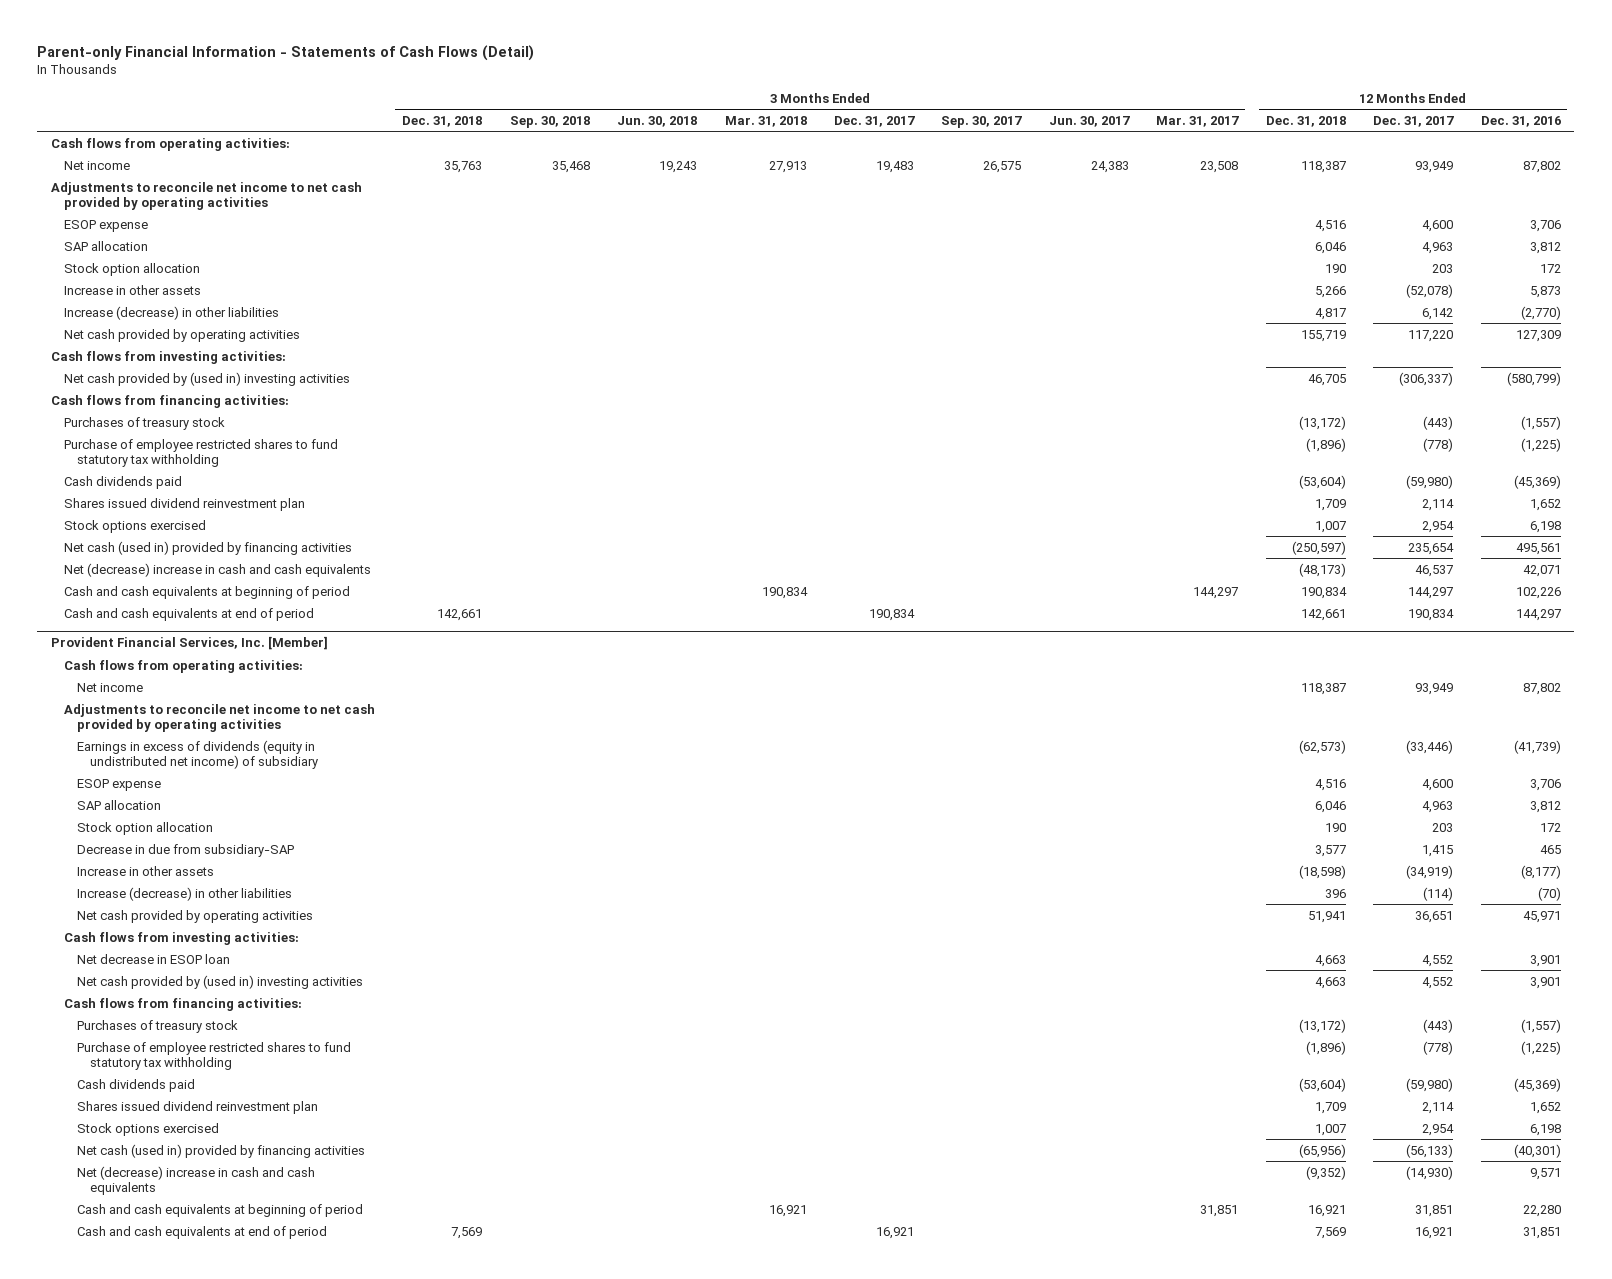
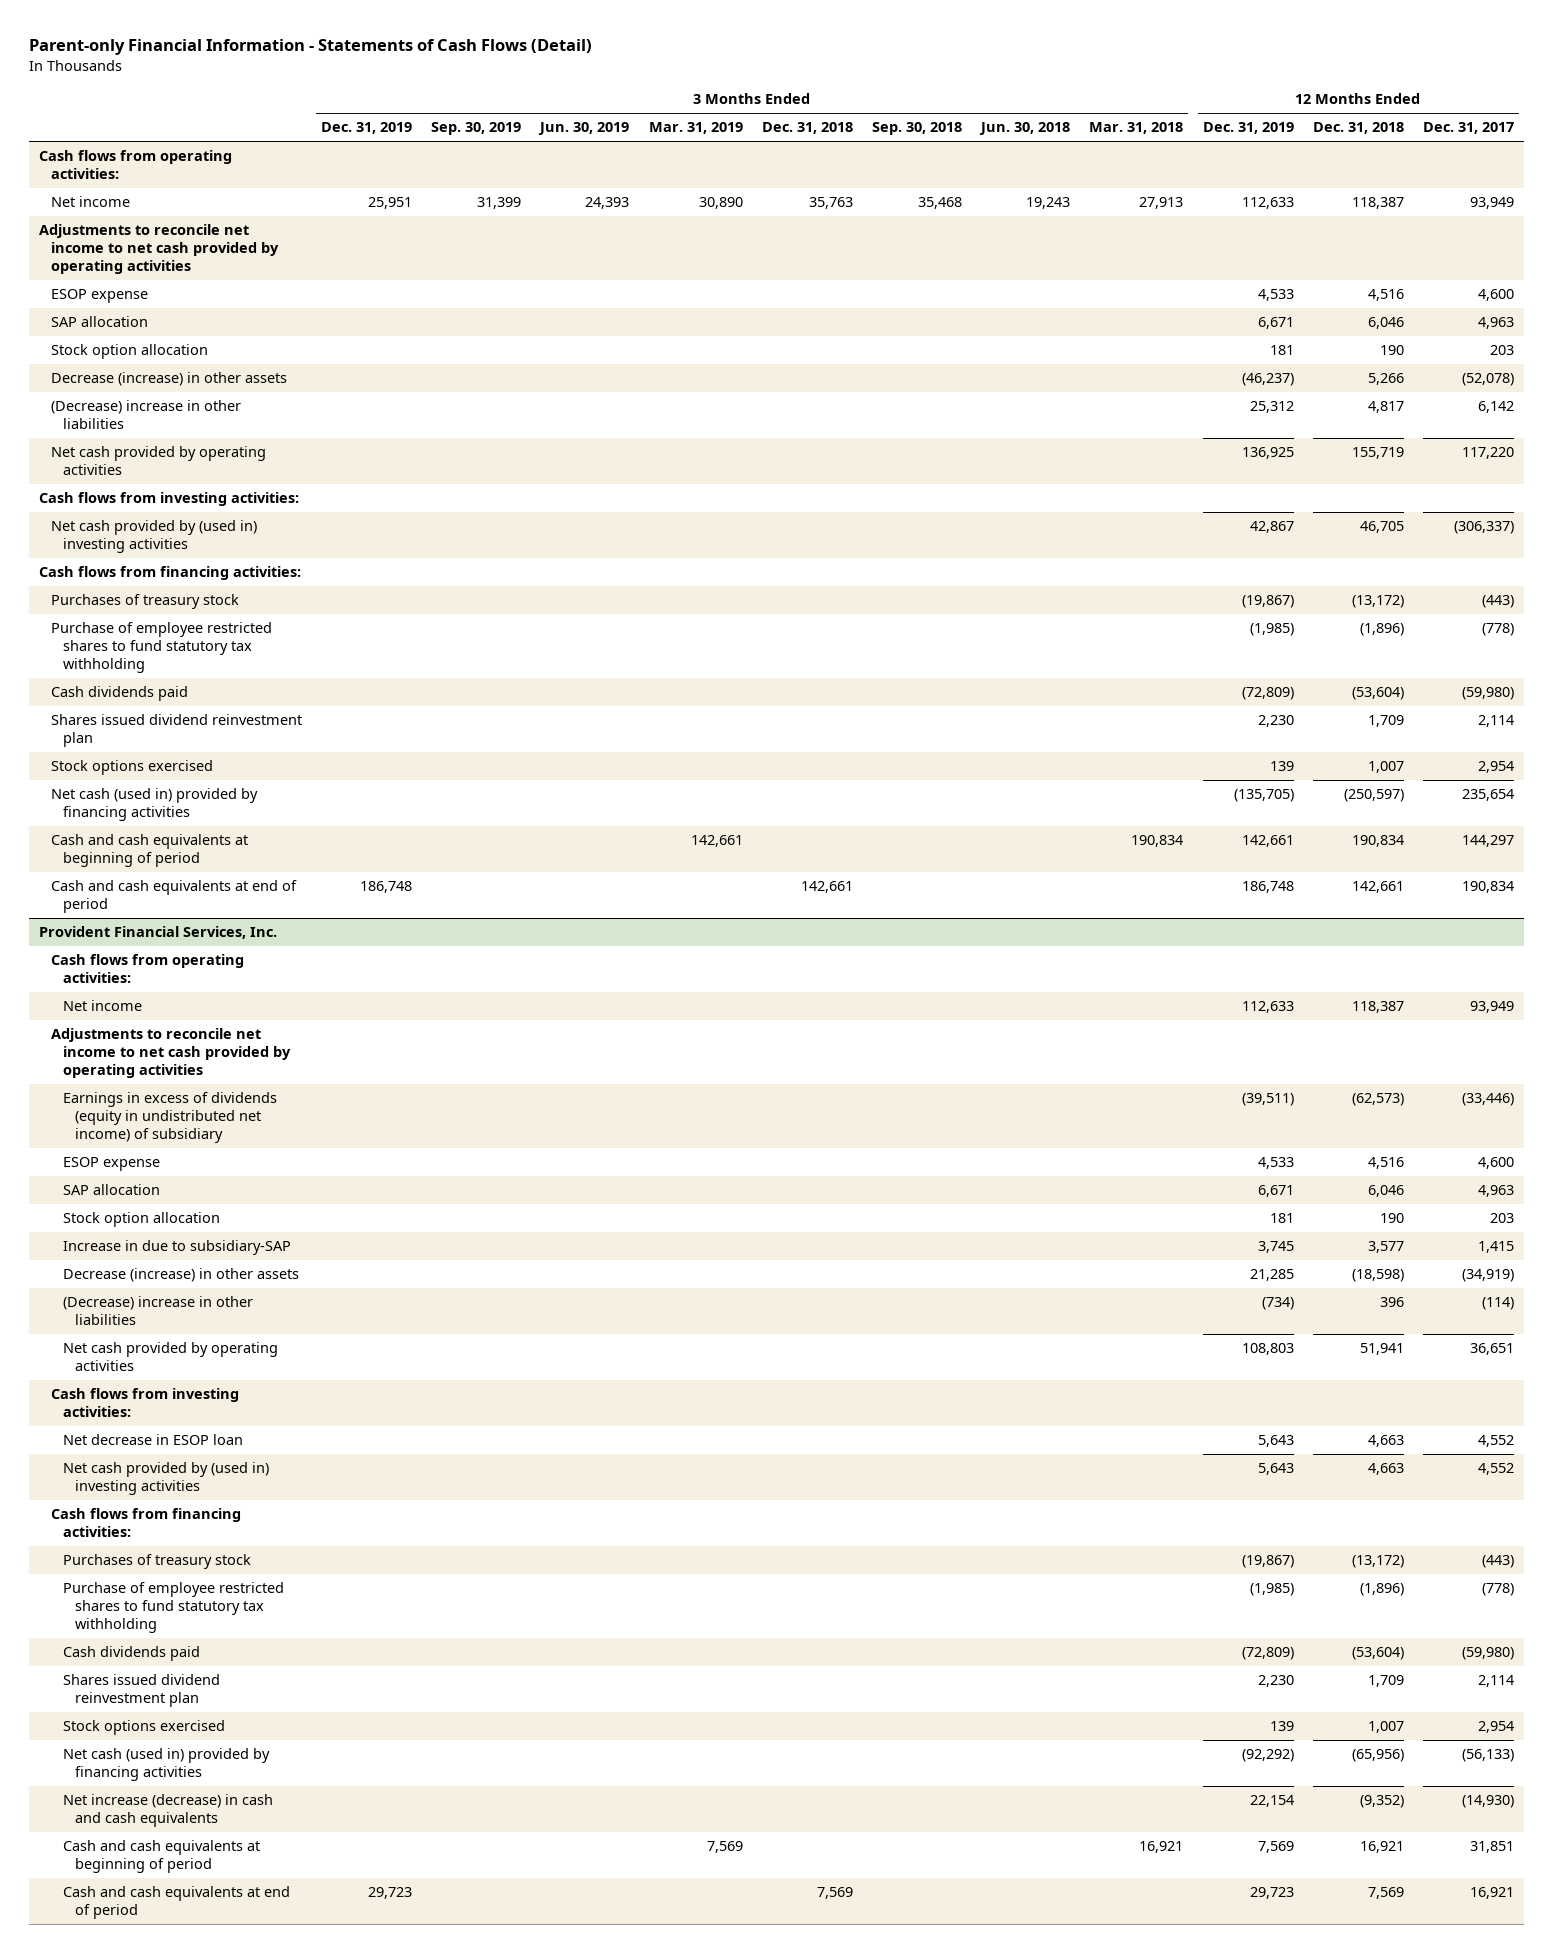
- | 3 Months Ended Dec. 31, 2018 | 3 Months Ended Sep. 30, 2018 | 3 Months Ended Jun. 30, 2018 | 3 Months Ended Mar. 31, 2018 | 3 Months Ended Dec. 31, 2017 | 3 Months Ended Sep. 30, 2017 | 3 Months Ended Jun. 30, 2017 | 3 Months Ended Mar. 31, 2017 | 12 Months Ended Dec. 31, 2018 | 12 Months Ended Dec. 31, 2017 | 12 Months Ended Dec. 31, 2016
+ | 3 Months Ended Dec. 31, 2019 | 3 Months Ended Sep. 30, 2019 | 3 Months Ended Jun. 30, 2019 | 3 Months Ended Mar. 31, 2019 | 3 Months Ended Dec. 31, 2018 | 3 Months Ended Sep. 30, 2018 | 3 Months Ended Jun. 30, 2018 | 3 Months Ended Mar. 31, 2018 | 12 Months Ended Dec. 31, 2019 | 12 Months Ended Dec. 31, 2018 | 12 Months Ended Dec. 31, 2017
- Increase in other assets | | | | | | | | | 5,266 | (52,078) | 5,873
- Increase (decrease) in other liabilities | | | | | | | | | 4,817 | 6,142 | (2,770)
+ Decrease (increase) in other assets | | | | | | | | | (46,237) | 5,266 | (52,078)
+ (Decrease) increase in other liabilities | | | | | | | | | 25,312 | 4,817 | 6,142
- Net (decrease) increase in cash and cash equivalents | | | | | | | | | (48,173) | 46,537 | 42,071
- Provident Financial Services, Inc. [Member]
+ Provident Financial Services, Inc.
- Decrease in due from subsidiary-SAP | | | | | | | | | 3,577 | 1,415 | 465
- Increase in other assets | | | | | | | | | (18,598) | (34,919) | (8,177)
- Increase (decrease) in other liabilities | | | | | | | | | 396 | (114) | (70)
+ Increase in due to subsidiary-SAP | | | | | | | | | 3,745 | 3,577 | 1,415
+ Decrease (increase) in other assets | | | | | | | | | 21,285 | (18,598) | (34,919)
+ (Decrease) increase in other liabilities | | | | | | | | | (734) | 396 | (114)
- Net (decrease) increase in cash and cash equivalents | | | | | | | | | (9,352) | (14,930) | 9,571
+ Net increase (decrease) in cash and cash equivalents | | | | | | | | | 22,154 | (9,352) | (14,930)

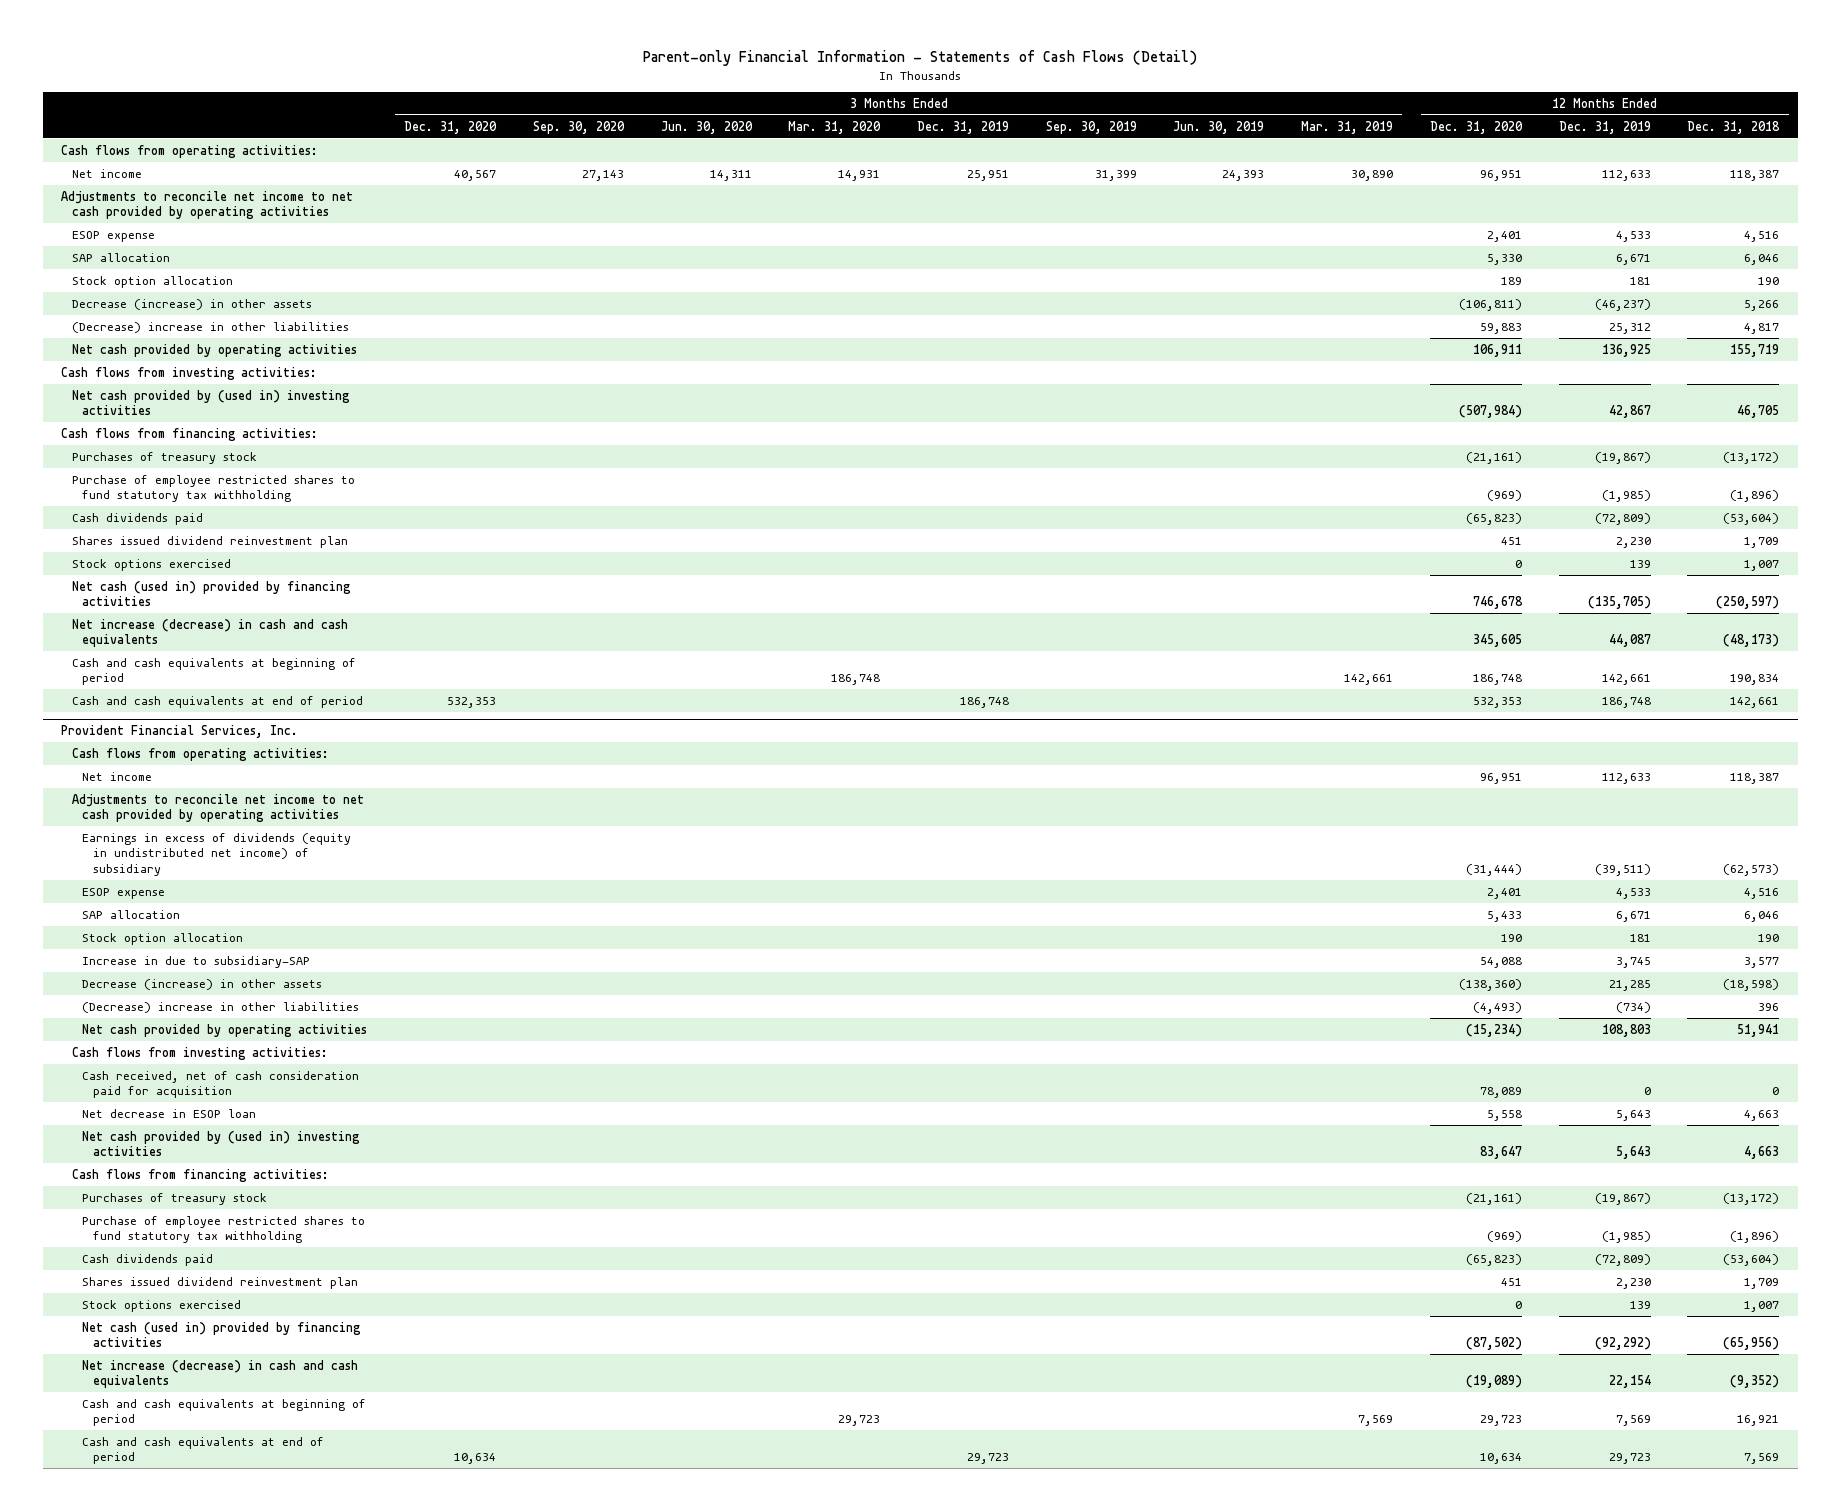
- | 3 Months Ended Dec. 31, 2019 | 3 Months Ended Sep. 30, 2019 | 3 Months Ended Jun. 30, 2019 | 3 Months Ended Mar. 31, 2019 | 3 Months Ended Dec. 31, 2018 | 3 Months Ended Sep. 30, 2018 | 3 Months Ended Jun. 30, 2018 | 3 Months Ended Mar. 31, 2018 | 12 Months Ended Dec. 31, 2019 | 12 Months Ended Dec. 31, 2018 | 12 Months Ended Dec. 31, 2017
+ | 3 Months Ended Dec. 31, 2020 | 3 Months Ended Sep. 30, 2020 | 3 Months Ended Jun. 30, 2020 | 3 Months Ended Mar. 31, 2020 | 3 Months Ended Dec. 31, 2019 | 3 Months Ended Sep. 30, 2019 | 3 Months Ended Jun. 30, 2019 | 3 Months Ended Mar. 31, 2019 | 12 Months Ended Dec. 31, 2020 | 12 Months Ended Dec. 31, 2019 | 12 Months Ended Dec. 31, 2018
+ Net increase (decrease) in cash and cash equivalents | | | | | | | | | 345,605 | 44,087 | (48,173)
@ Provident Financial Services, Inc.
+ Cash received, net of cash consideration paid for acquisition | | | | | | | | | 78,089 | 0 | 0

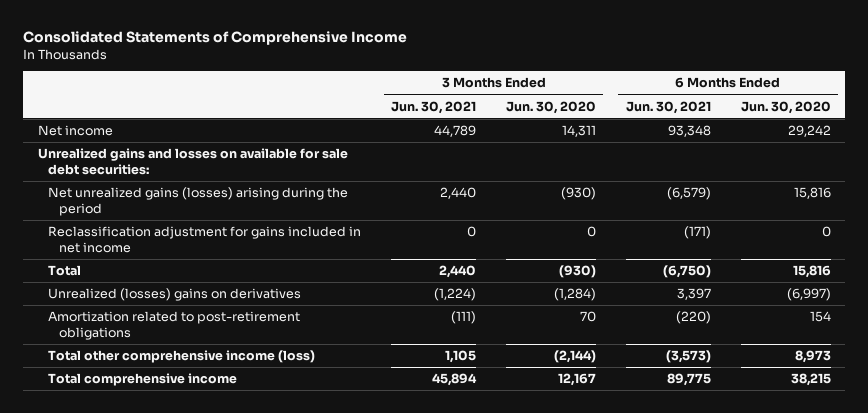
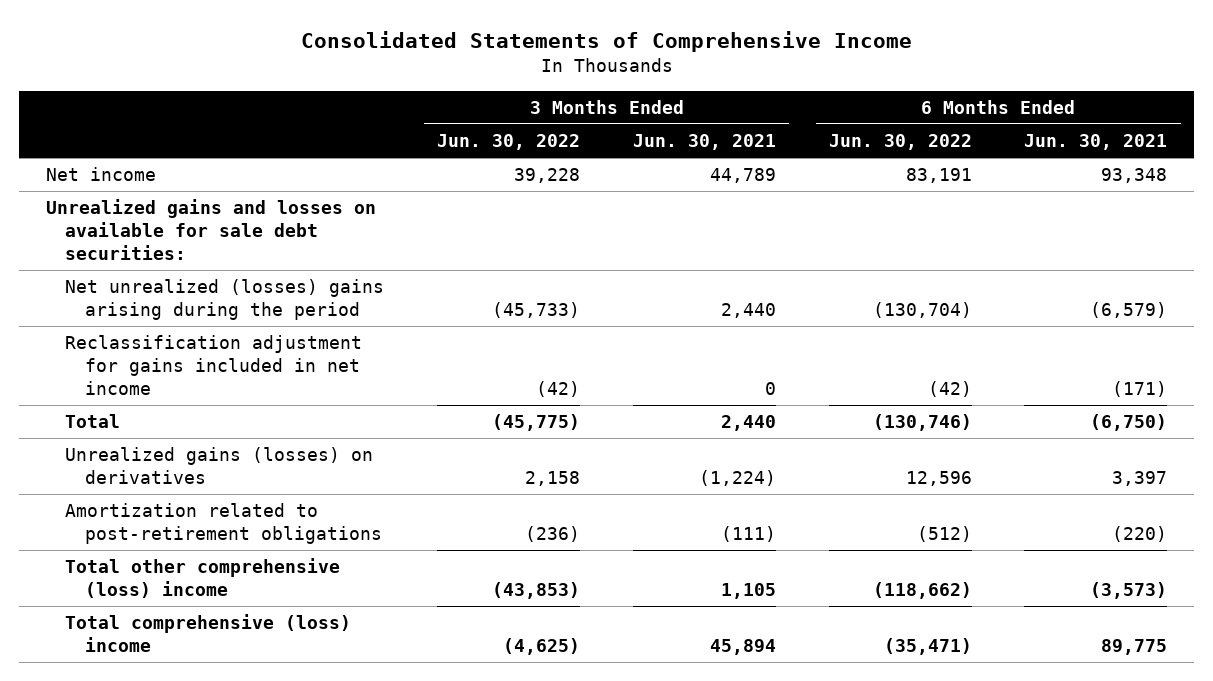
- | 3 Months Ended Jun. 30, 2021 | 3 Months Ended Jun. 30, 2020 | 6 Months Ended Jun. 30, 2021 | 6 Months Ended Jun. 30, 2020
+ | 3 Months Ended Jun. 30, 2022 | 3 Months Ended Jun. 30, 2021 | 6 Months Ended Jun. 30, 2022 | 6 Months Ended Jun. 30, 2021
- Net unrealized gains (losses) arising during the period | 2,440 | (930) | (6,579) | 15,816
+ Net unrealized (losses) gains arising during the period | (45,733) | 2,440 | (130,704) | (6,579)
- Unrealized (losses) gains on derivatives | (1,224) | (1,284) | 3,397 | (6,997)
+ Unrealized gains (losses) on derivatives | 2,158 | (1,224) | 12,596 | 3,397
- Total other comprehensive income (loss) | 1,105 | (2,144) | (3,573) | 8,973
- Total comprehensive income | 45,894 | 12,167 | 89,775 | 38,215
+ Total other comprehensive (loss) income | (43,853) | 1,105 | (118,662) | (3,573)
+ Total comprehensive (loss) income | (4,625) | 45,894 | (35,471) | 89,775

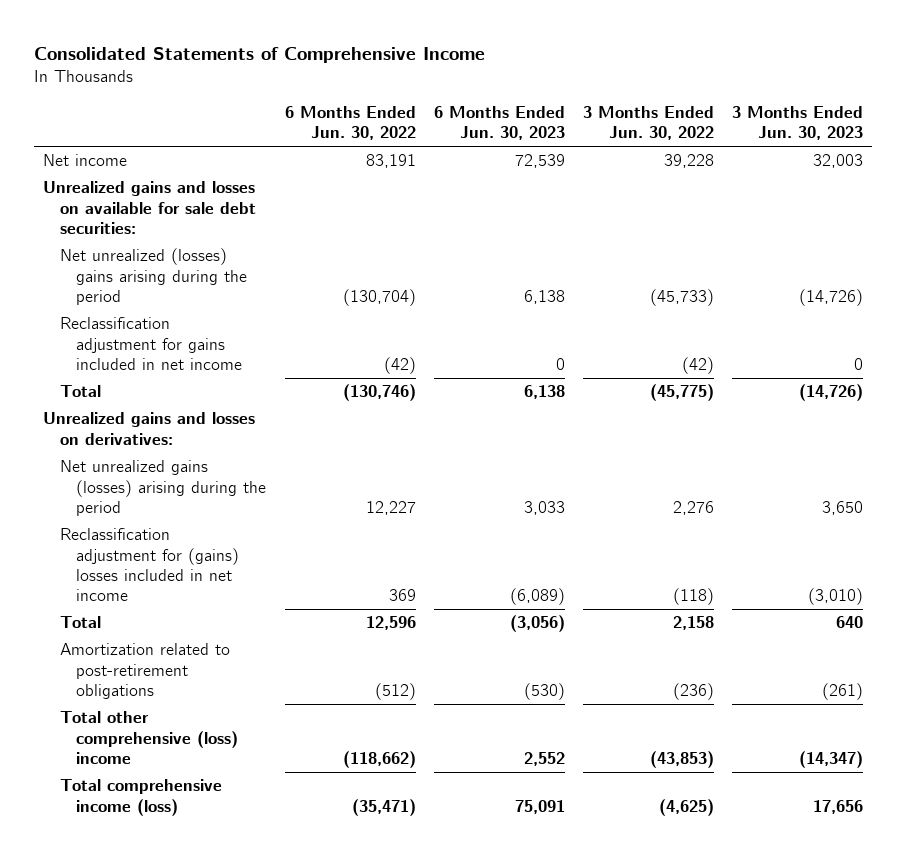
- | 3 Months Ended Jun. 30, 2022 | 3 Months Ended Jun. 30, 2021 | 6 Months Ended Jun. 30, 2022 | 6 Months Ended Jun. 30, 2021
+ | 6 Months Ended Jun. 30, 2022 | 6 Months Ended Jun. 30, 2023 | 3 Months Ended Jun. 30, 2022 | 3 Months Ended Jun. 30, 2023
- Unrealized gains (losses) on derivatives | 2,158 | (1,224) | 12,596 | 3,397
+ Unrealized gains and losses on derivatives:
+ Net unrealized gains (losses) arising during the period | 12,227 | 3,033 | 2,276 | 3,650
+ Reclassification adjustment for (gains) losses included in net income | 369 | (6,089) | (118) | (3,010)
+ Total | 12,596 | (3,056) | 2,158 | 640
- Total comprehensive (loss) income | (4,625) | 45,894 | (35,471) | 89,775
+ Total comprehensive income (loss) | (35,471) | 75,091 | (4,625) | 17,656

